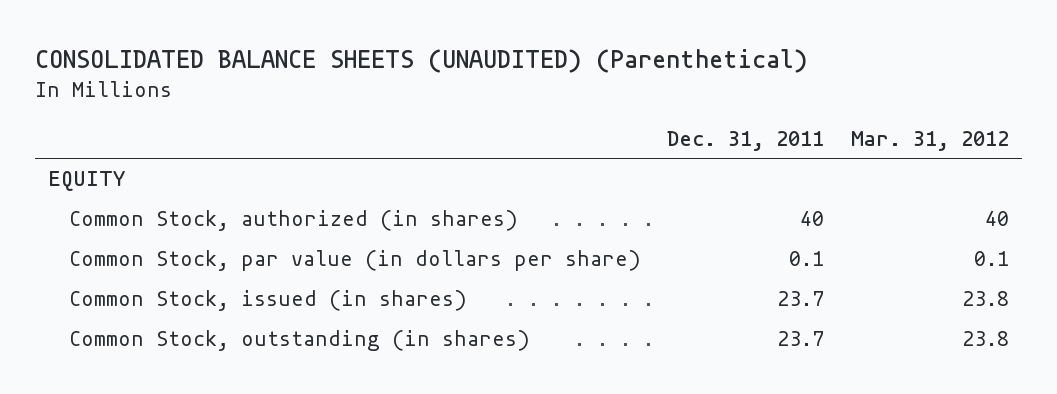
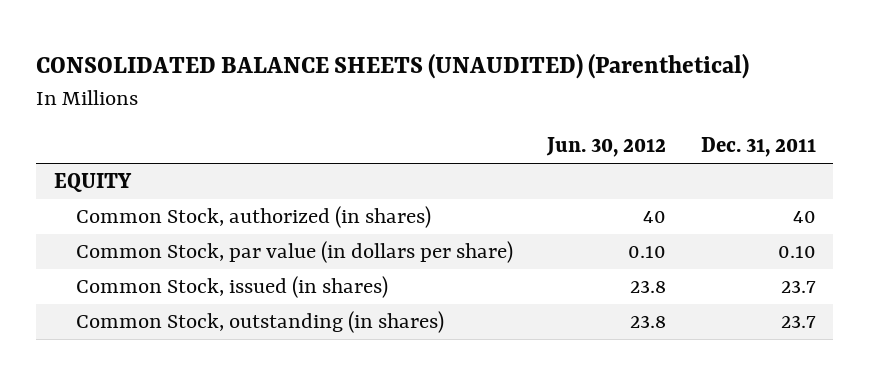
- | Dec. 31, 2011 | Mar. 31, 2012
+ | Jun. 30, 2012 | Dec. 31, 2011
- Common Stock, par value (in dollars per share) | 0.1 | 0.1
+ Common Stock, par value (in dollars per share) | 0.10 | 0.10

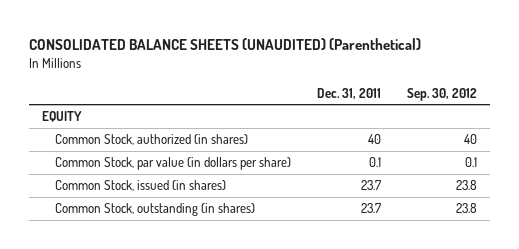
- | Jun. 30, 2012 | Dec. 31, 2011
+ | Dec. 31, 2011 | Sep. 30, 2012
- Common Stock, par value (in dollars per share) | 0.10 | 0.10
+ Common Stock, par value (in dollars per share) | 0.1 | 0.1

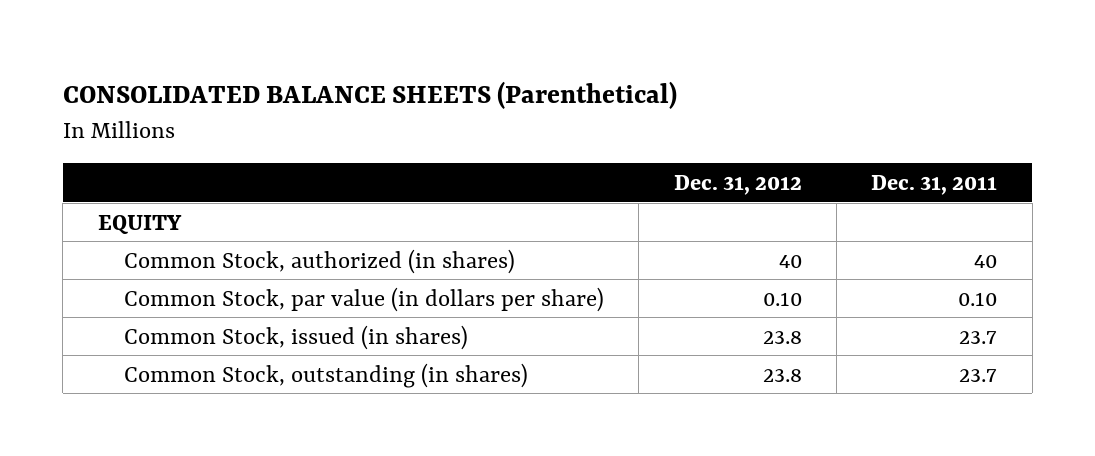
- CONSOLIDATED BALANCE SHEETS (UNAUDITED) (Parenthetical)
+ CONSOLIDATED BALANCE SHEETS (Parenthetical)
- | Dec. 31, 2011 | Sep. 30, 2012
+ | Dec. 31, 2012 | Dec. 31, 2011
- Common Stock, par value (in dollars per share) | 0.1 | 0.1
+ Common Stock, par value (in dollars per share) | 0.10 | 0.10

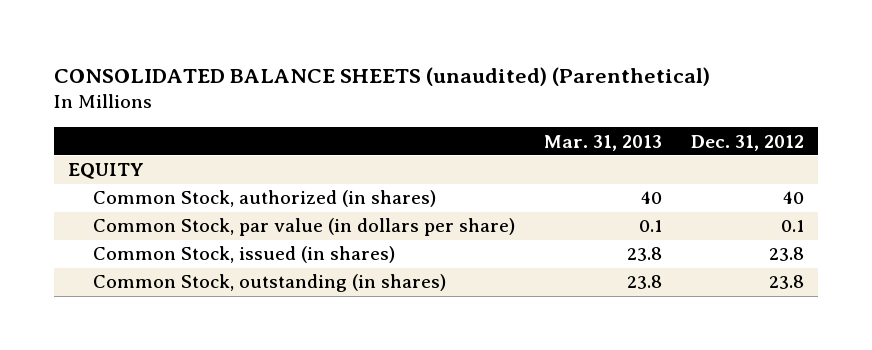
- CONSOLIDATED BALANCE SHEETS (Parenthetical)
+ CONSOLIDATED BALANCE SHEETS (unaudited) (Parenthetical)
- | Dec. 31, 2012 | Dec. 31, 2011
+ | Mar. 31, 2013 | Dec. 31, 2012
- Common Stock, par value (in dollars per share) | 0.10 | 0.10
+ Common Stock, par value (in dollars per share) | 0.1 | 0.1

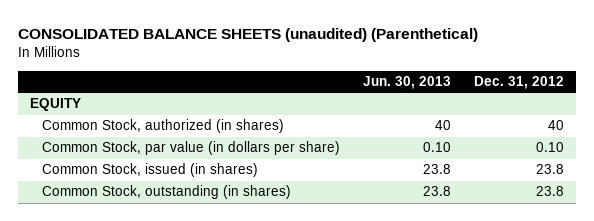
- | Mar. 31, 2013 | Dec. 31, 2012
+ | Jun. 30, 2013 | Dec. 31, 2012
- Common Stock, par value (in dollars per share) | 0.1 | 0.1
+ Common Stock, par value (in dollars per share) | 0.10 | 0.10

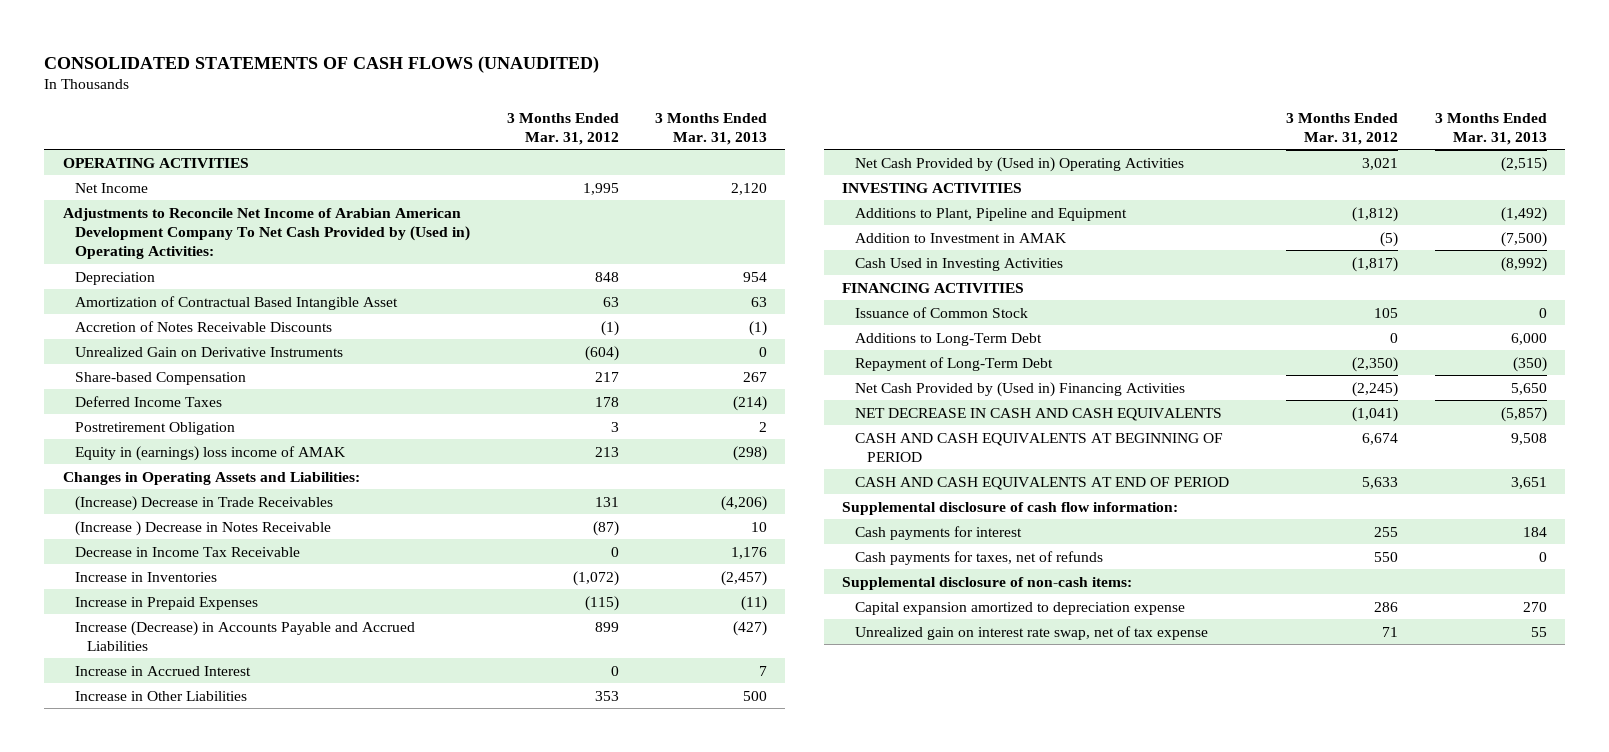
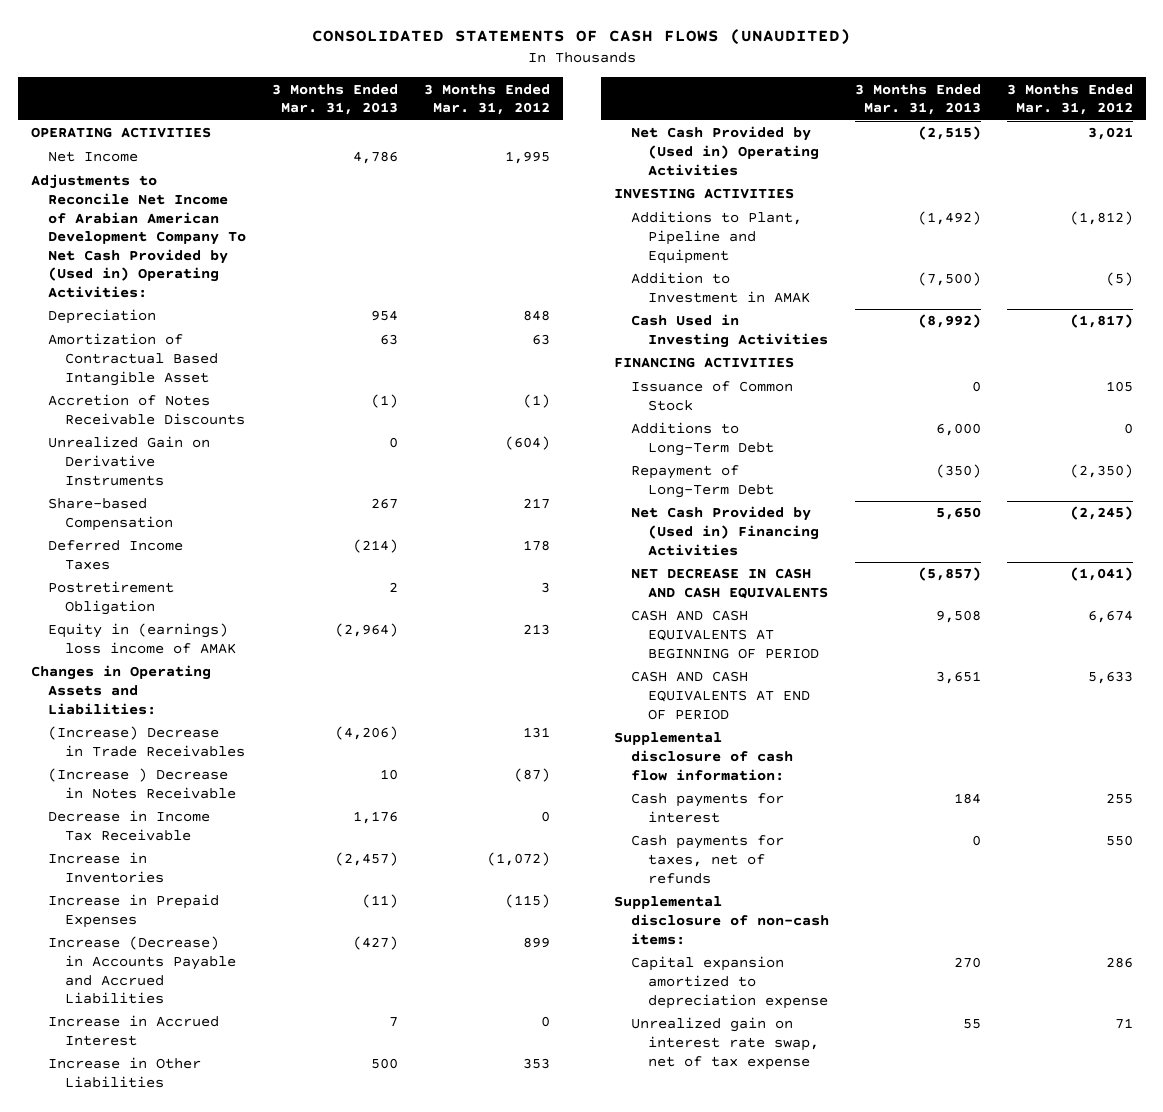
- | 3 Months Ended Mar. 31, 2012 | 3 Months Ended Mar. 31, 2013
+ | 3 Months Ended Mar. 31, 2013 | 3 Months Ended Mar. 31, 2012
- Net Income | 1,995 | 2,120
+ Net Income | 4,786 | 1,995
- Equity in (earnings) loss income of AMAK | 213 | (298)
+ Equity in (earnings) loss income of AMAK | (2,964) | 213

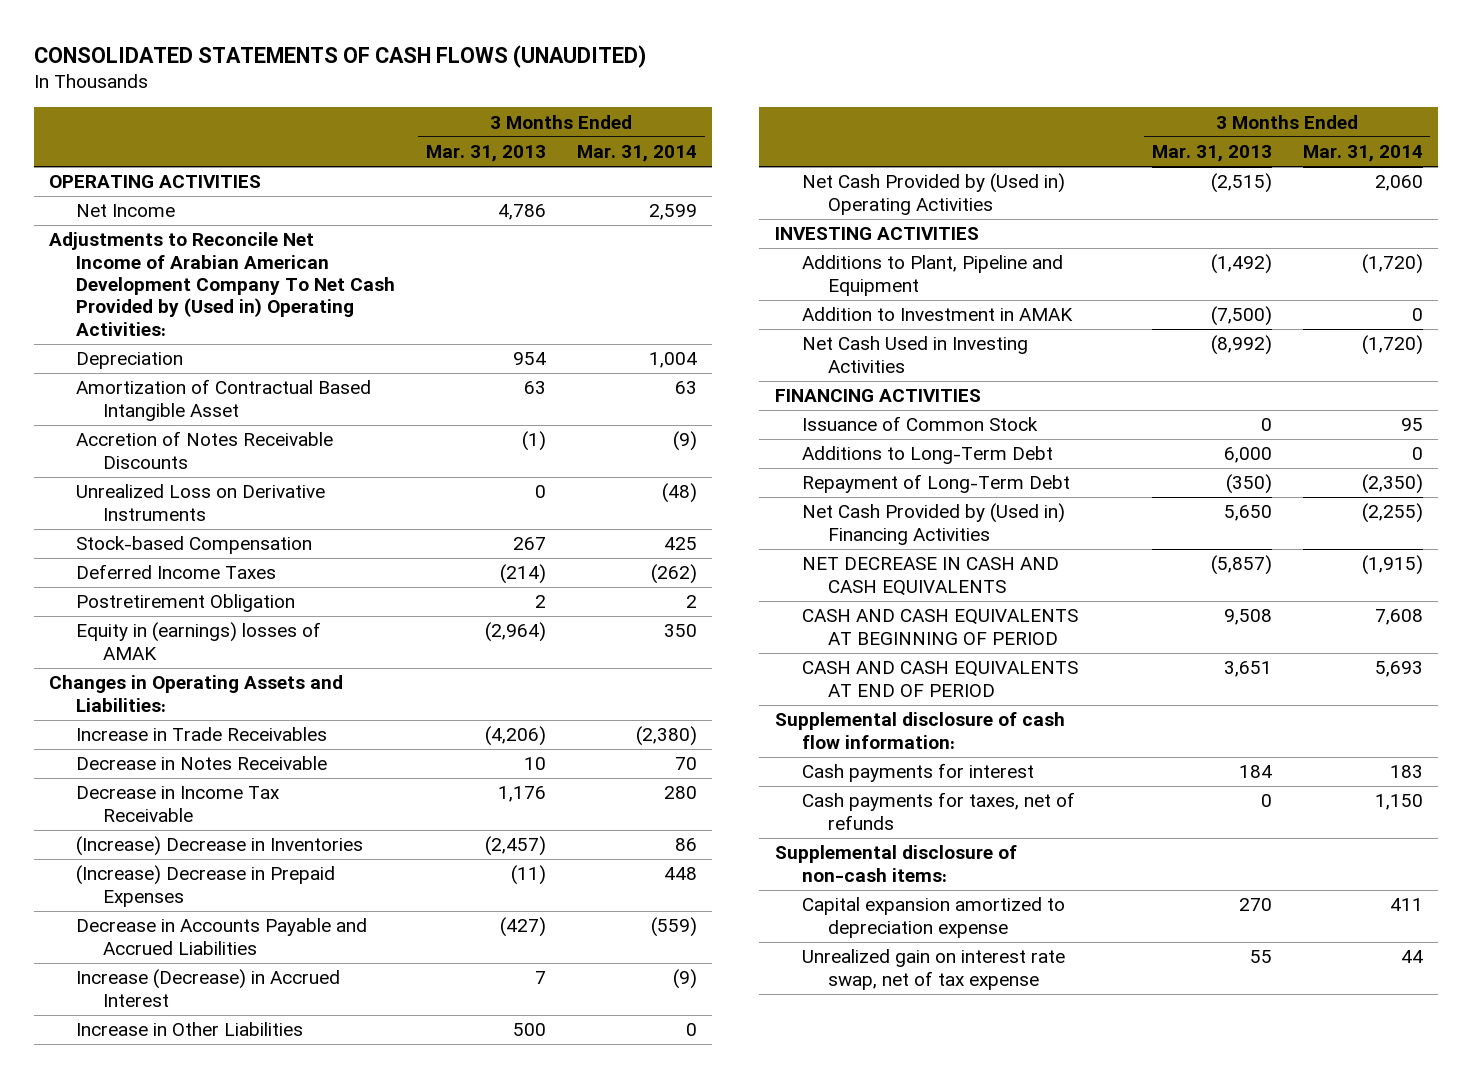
- | 3 Months Ended Mar. 31, 2013 | 3 Months Ended Mar. 31, 2012
+ | 3 Months Ended Mar. 31, 2013 | 3 Months Ended Mar. 31, 2014
- Unrealized Gain on Derivative Instruments | 0 | (604)
- Share-based Compensation | 267 | 217
+ Unrealized Loss on Derivative Instruments | 0 | (48)
+ Stock-based Compensation | 267 | 425
- Equity in (earnings) loss income of AMAK | (2,964) | 213
+ Equity in (earnings) losses of AMAK | (2,964) | 350
- (Increase) Decrease in Trade Receivables | (4,206) | 131
- (Increase ) Decrease in Notes Receivable | 10 | (87)
+ Increase in Trade Receivables | (4,206) | (2,380)
+ Decrease in Notes Receivable | 10 | 70
- Increase in Inventories | (2,457) | (1,072)
- Increase in Prepaid Expenses | (11) | (115)
- Increase (Decrease) in Accounts Payable and Accrued Liabilities | (427) | 899
- Increase in Accrued Interest | 7 | 0
+ (Increase) Decrease in Inventories | (2,457) | 86
+ (Increase) Decrease in Prepaid Expenses | (11) | 448
+ Decrease in Accounts Payable and Accrued Liabilities | (427) | (559)
+ Increase (Decrease) in Accrued Interest | 7 | (9)
- Cash Used in Investing Activities | (8,992) | (1,817)
+ Net Cash Used in Investing Activities | (8,992) | (1,720)

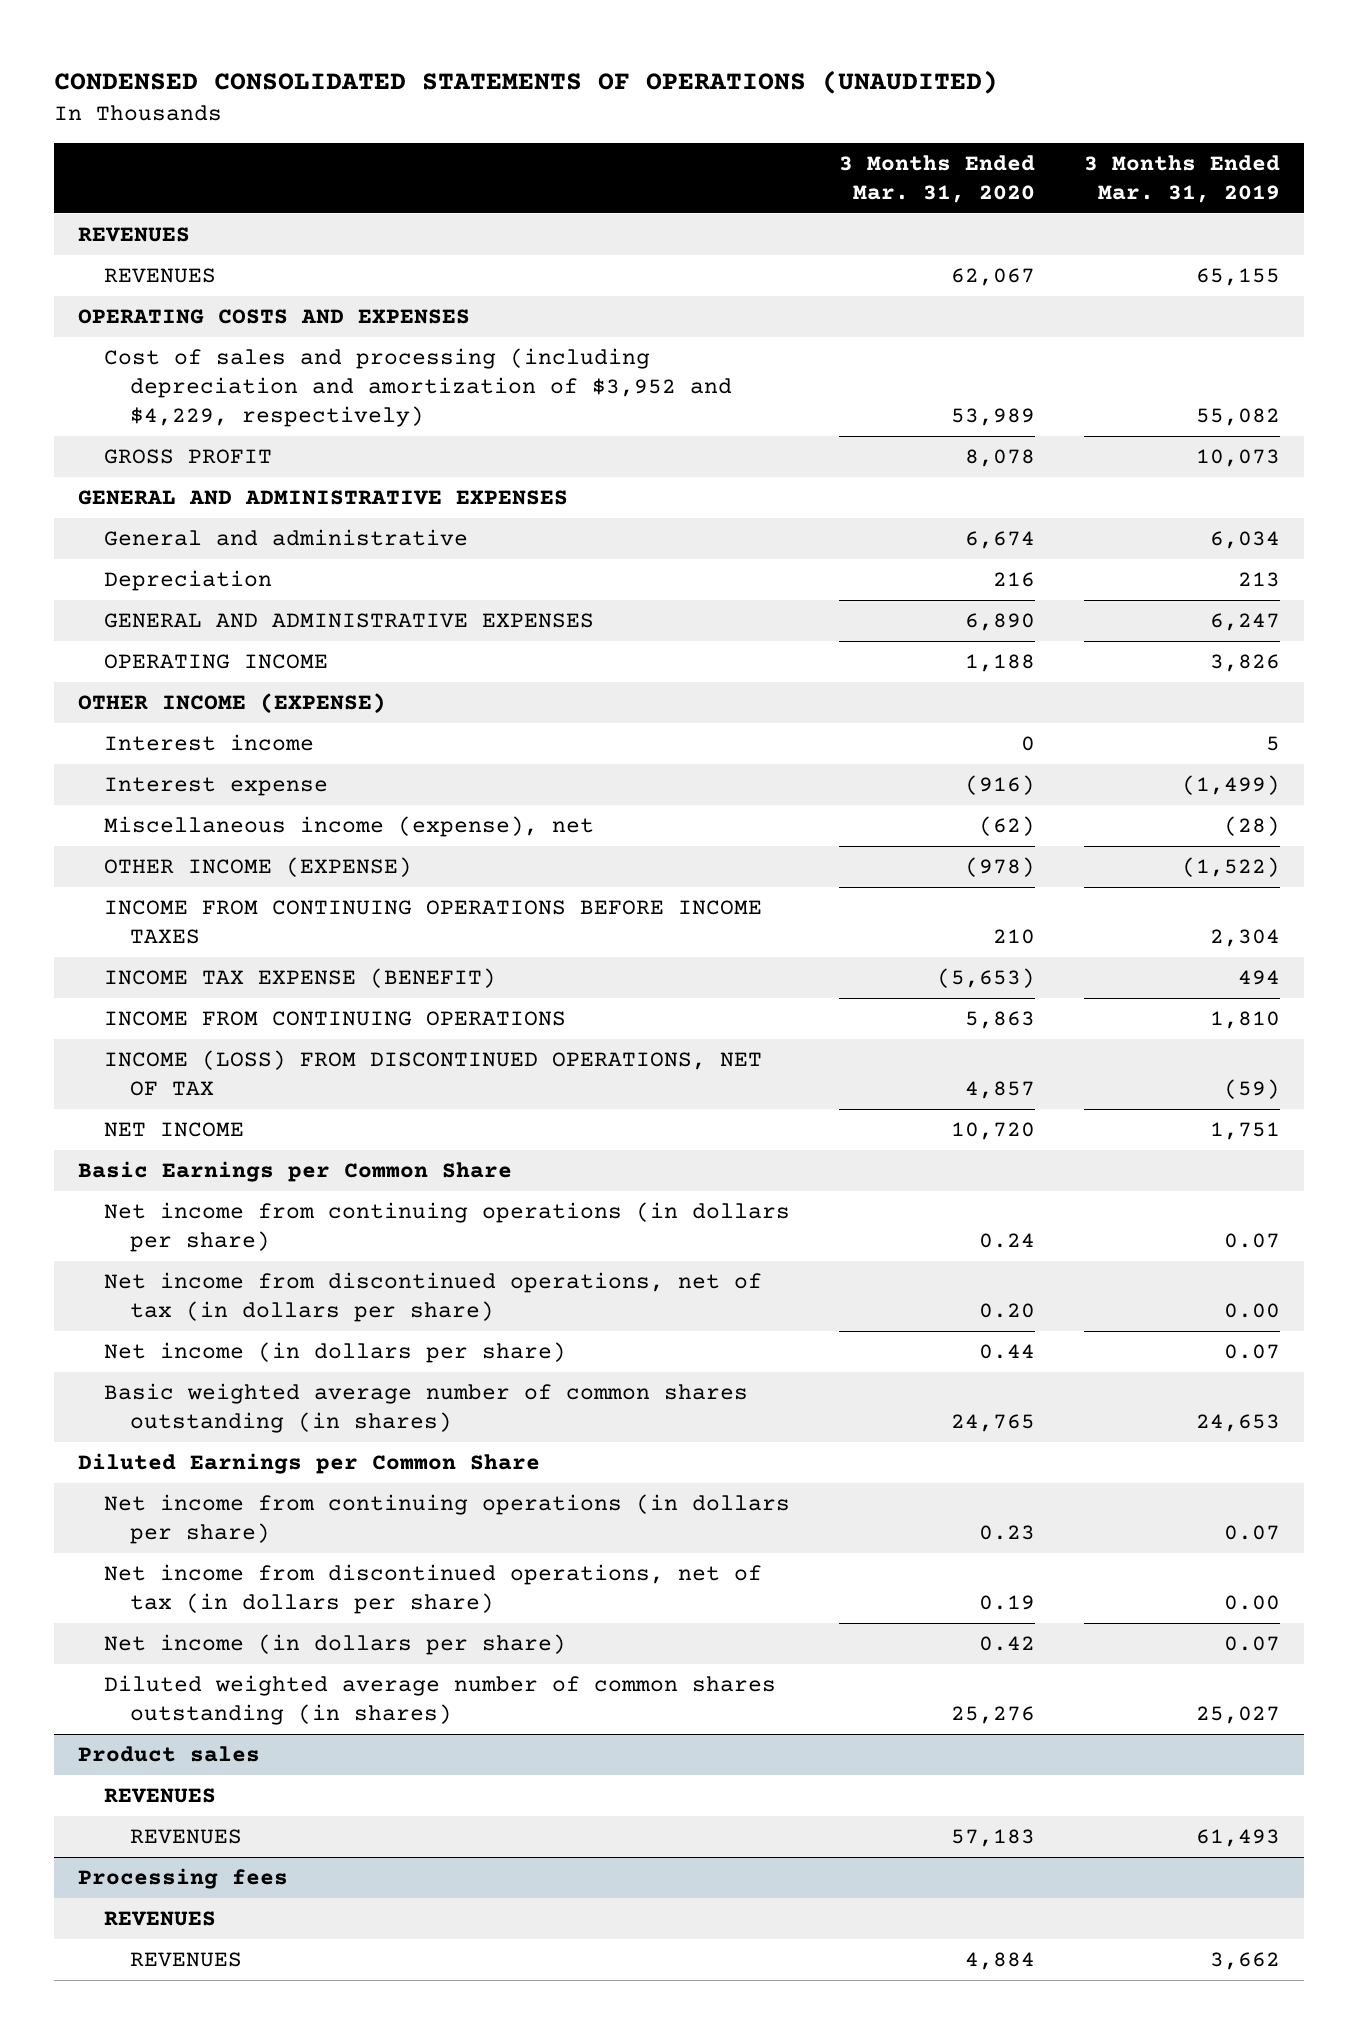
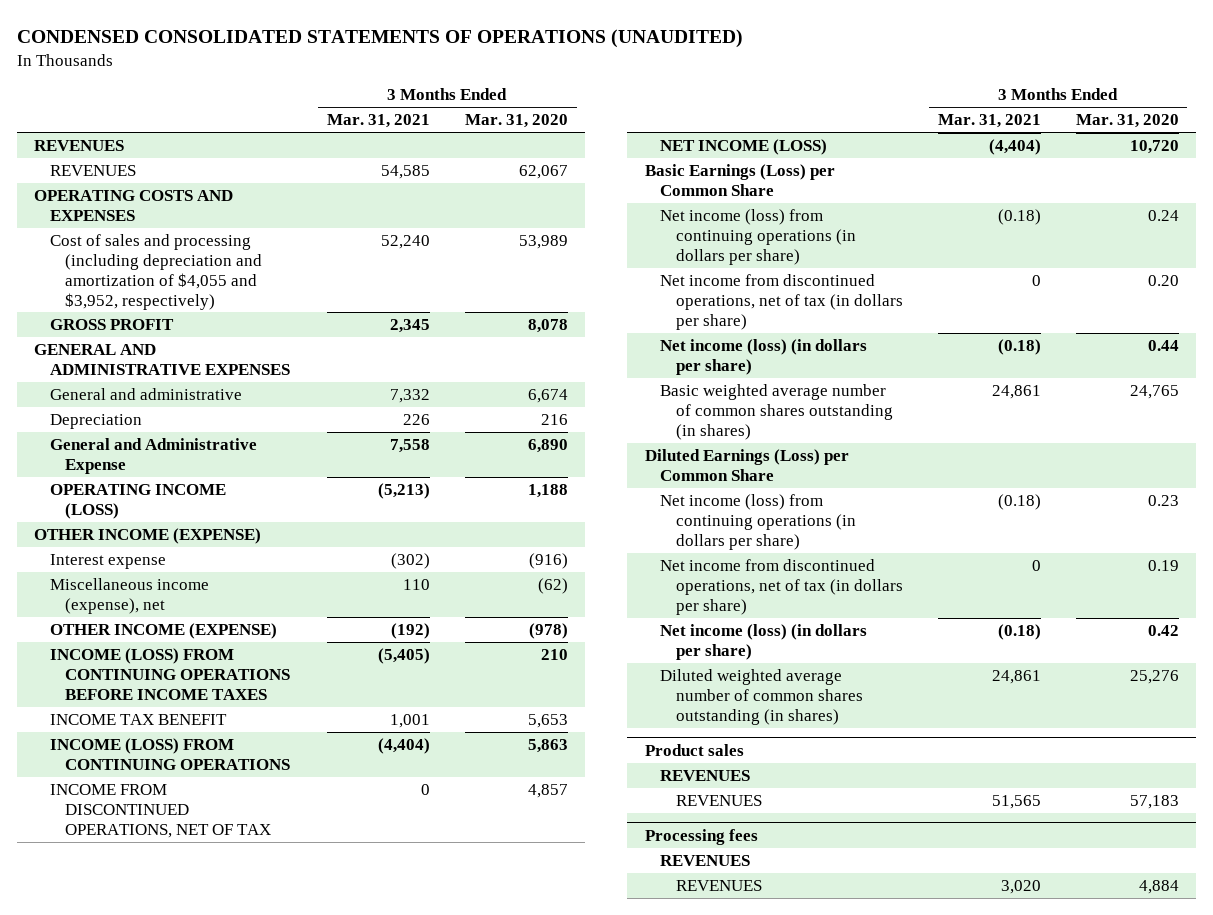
- | 3 Months Ended Mar. 31, 2020 | 3 Months Ended Mar. 31, 2019
+ | 3 Months Ended Mar. 31, 2021 | 3 Months Ended Mar. 31, 2020
- Cost of sales and processing (including depreciation and amortization of $3,952 and $4,229, respectively) | 53,989 | 55,082
+ Cost of sales and processing (including depreciation and amortization of $4,055 and $3,952, respectively) | 52,240 | 53,989
- GENERAL AND ADMINISTRATIVE EXPENSES | 6,890 | 6,247
- OPERATING INCOME | 1,188 | 3,826
+ General and Administrative Expense | 7,558 | 6,890
+ OPERATING INCOME (LOSS) | (5,213) | 1,188
- Interest income | 0 | 5
- INCOME FROM CONTINUING OPERATIONS BEFORE INCOME TAXES | 210 | 2,304
- INCOME TAX EXPENSE (BENEFIT) | (5,653) | 494
- INCOME FROM CONTINUING OPERATIONS | 5,863 | 1,810
- INCOME (LOSS) FROM DISCONTINUED OPERATIONS, NET OF TAX | 4,857 | (59)
- NET INCOME | 10,720 | 1,751
- Basic Earnings per Common Share
- Net income from continuing operations (in dollars per share) | 0.24 | 0.07
+ INCOME (LOSS) FROM CONTINUING OPERATIONS BEFORE INCOME TAXES | (5,405) | 210
+ INCOME TAX BENEFIT | 1,001 | 5,653
+ INCOME (LOSS) FROM CONTINUING OPERATIONS | (4,404) | 5,863
+ INCOME FROM DISCONTINUED OPERATIONS, NET OF TAX | 0 | 4,857
+ NET INCOME (LOSS) | (4,404) | 10,720
+ Basic Earnings (Loss) per Common Share
+ Net income (loss) from continuing operations (in dollars per share) | (0.18) | 0.24
- Net income (in dollars per share) | 0.44 | 0.07
+ Net income (loss) (in dollars per share) | (0.18) | 0.44
- Diluted Earnings per Common Share
- Net income from continuing operations (in dollars per share) | 0.23 | 0.07
+ Diluted Earnings (Loss) per Common Share
+ Net income (loss) from continuing operations (in dollars per share) | (0.18) | 0.23
- Net income (in dollars per share) | 0.42 | 0.07
+ Net income (loss) (in dollars per share) | (0.18) | 0.42

